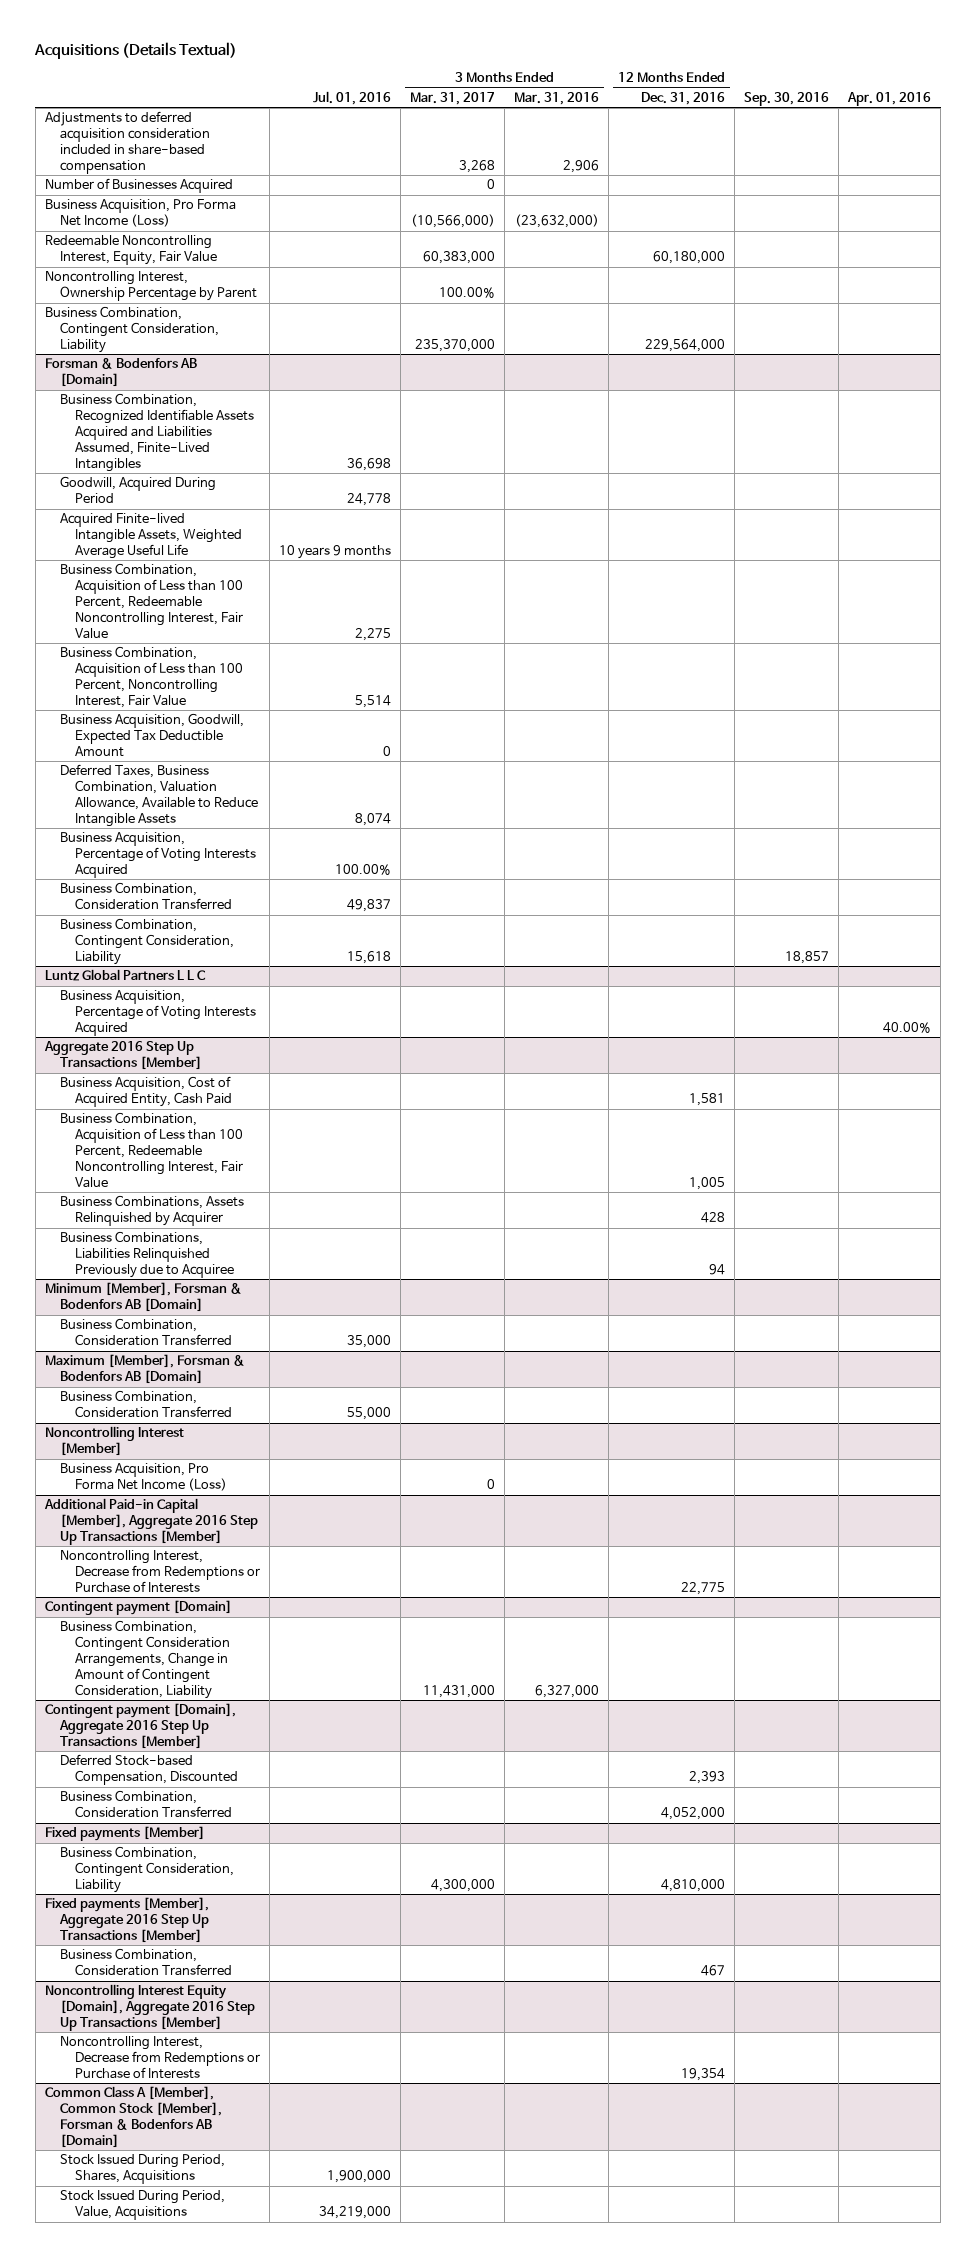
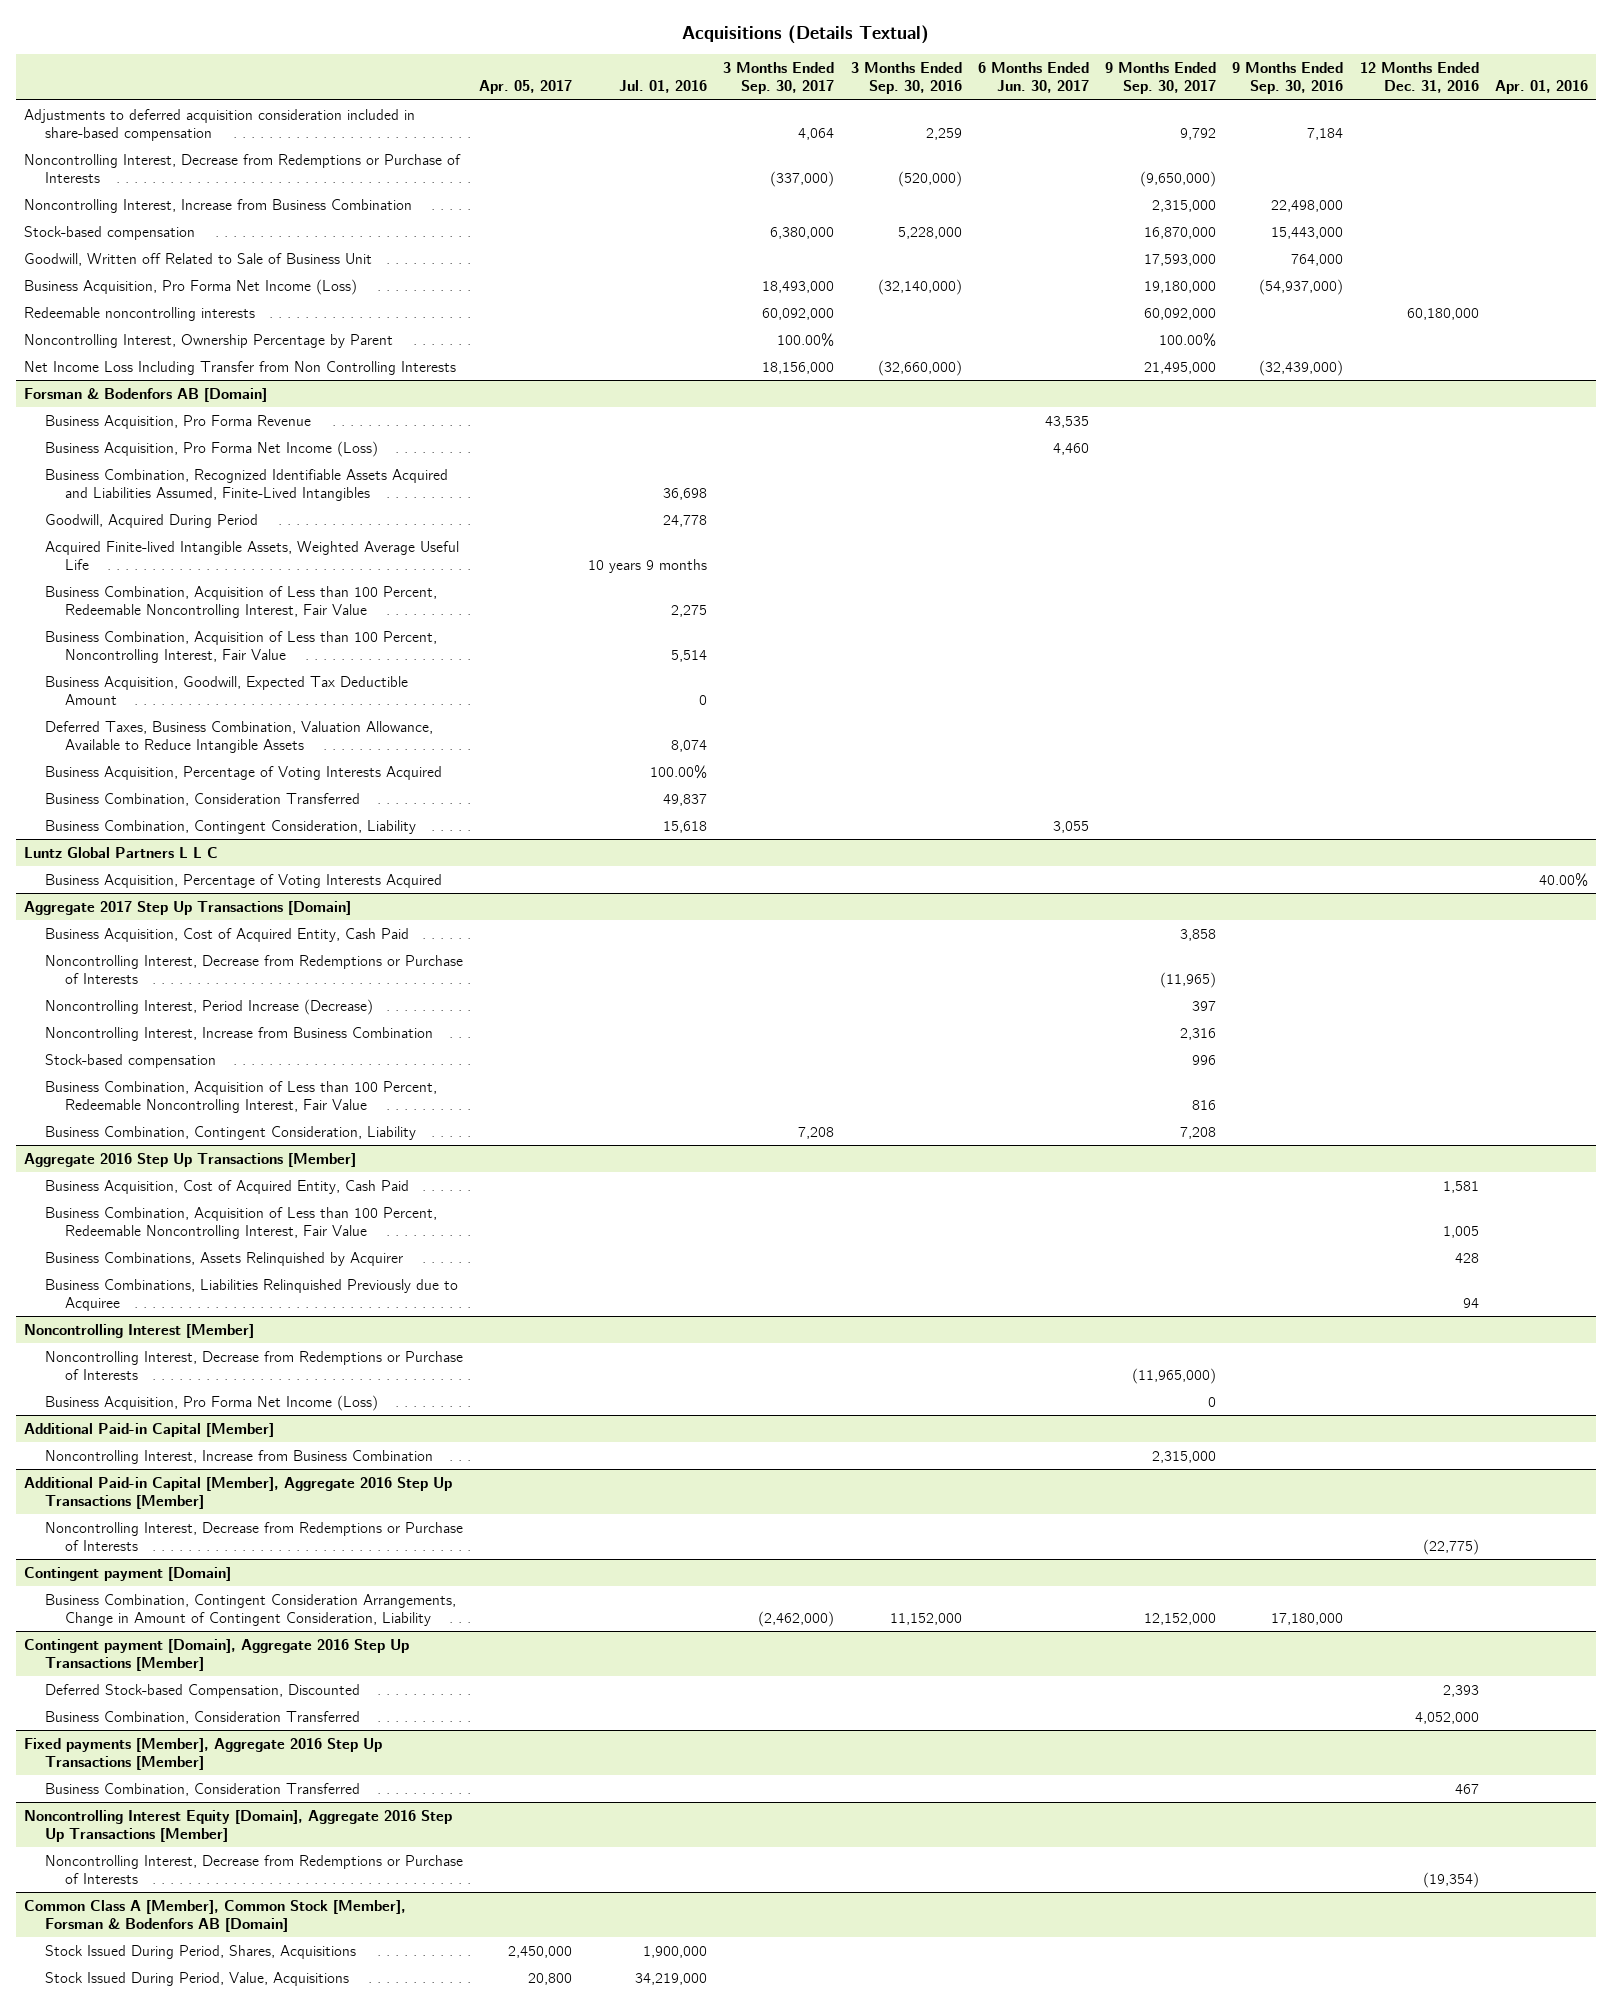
- | Jul. 01, 2016 | 3 Months Ended Mar. 31, 2017 | 3 Months Ended Mar. 31, 2016 | 12 Months Ended Dec. 31, 2016 | Sep. 30, 2016 | Apr. 01, 2016
+ | Apr. 05, 2017 | Jul. 01, 2016 | 3 Months Ended Sep. 30, 2017 | 3 Months Ended Sep. 30, 2016 | 6 Months Ended Jun. 30, 2017 | 9 Months Ended Sep. 30, 2017 | 9 Months Ended Sep. 30, 2016 | 12 Months Ended Dec. 31, 2016 | Apr. 01, 2016
- Number of Businesses Acquired | | 0 | | | |
+ Noncontrolling Interest, Decrease from Redemptions or Purchase of Interests | | | (337,000) | (520,000) | | (9,650,000) | | |
+ Noncontrolling Interest, Increase from Business Combination | | | | | | 2,315,000 | 22,498,000 | |
+ Stock-based compensation | | | 6,380,000 | 5,228,000 | | 16,870,000 | 15,443,000 | |
+ Goodwill, Written off Related to Sale of Business Unit | | | | | | 17,593,000 | 764,000 | |
- Redeemable Noncontrolling Interest, Equity, Fair Value | | 60,383,000 | | 60,180,000 | |
+ Redeemable noncontrolling interests | | | 60,092,000 | | | 60,092,000 | | 60,180,000 |
- Business Combination, Contingent Consideration, Liability | | 235,370,000 | | 229,564,000 | |
+ Net Income Loss Including Transfer from Non Controlling Interests | | | 18,156,000 | (32,660,000) | | 21,495,000 | (32,439,000) | |
@ Forsman & Bodenfors AB [Domain]
+ Business Acquisition, Pro Forma Revenue | | | | | 43,535 | | | |
+ Business Acquisition, Pro Forma Net Income (Loss) | | | | | 4,460 | | | |
+ Aggregate 2017 Step Up Transactions [Domain]
+ Business Acquisition, Cost of Acquired Entity, Cash Paid | | | | | | 3,858 | | |
+ Noncontrolling Interest, Decrease from Redemptions or Purchase of Interests | | | | | | (11,965) | | |
+ Noncontrolling Interest, Period Increase (Decrease) | | | | | | 397 | | |
+ Noncontrolling Interest, Increase from Business Combination | | | | | | 2,316 | | |
+ Stock-based compensation | | | | | | 996 | | |
+ Business Combination, Acquisition of Less than 100 Percent, Redeemable Noncontrolling Interest, Fair Value | | | | | | 816 | | |
+ Business Combination, Contingent Consideration, Liability | | | 7,208 | | | 7,208 | | |
- Minimum [Member], Forsman & Bodenfors AB [Domain]
- Business Combination, Consideration Transferred | 35,000 | | | | |
- Maximum [Member], Forsman & Bodenfors AB [Domain]
- Business Combination, Consideration Transferred | 55,000 | | | | |
@ Noncontrolling Interest [Member]
+ Noncontrolling Interest, Decrease from Redemptions or Purchase of Interests | | | | | | (11,965,000) | | |
+ Additional Paid-in Capital [Member]
+ Noncontrolling Interest, Increase from Business Combination | | | | | | 2,315,000 | | |
@ Additional Paid-in Capital [Member], Aggregate 2016 Step Up Transactions [Member]
- Noncontrolling Interest, Decrease from Redemptions or Purchase of Interests | | | | 22,775 | |
+ Noncontrolling Interest, Decrease from Redemptions or Purchase of Interests | | | | | | | | (22,775) |
- Fixed payments [Member]
- Business Combination, Contingent Consideration, Liability | | 4,300,000 | | 4,810,000 | |
@ Noncontrolling Interest Equity [Domain], Aggregate 2016 Step Up Transactions [Member]
- Noncontrolling Interest, Decrease from Redemptions or Purchase of Interests | | | | 19,354 | |
+ Noncontrolling Interest, Decrease from Redemptions or Purchase of Interests | | | | | | | | (19,354) |

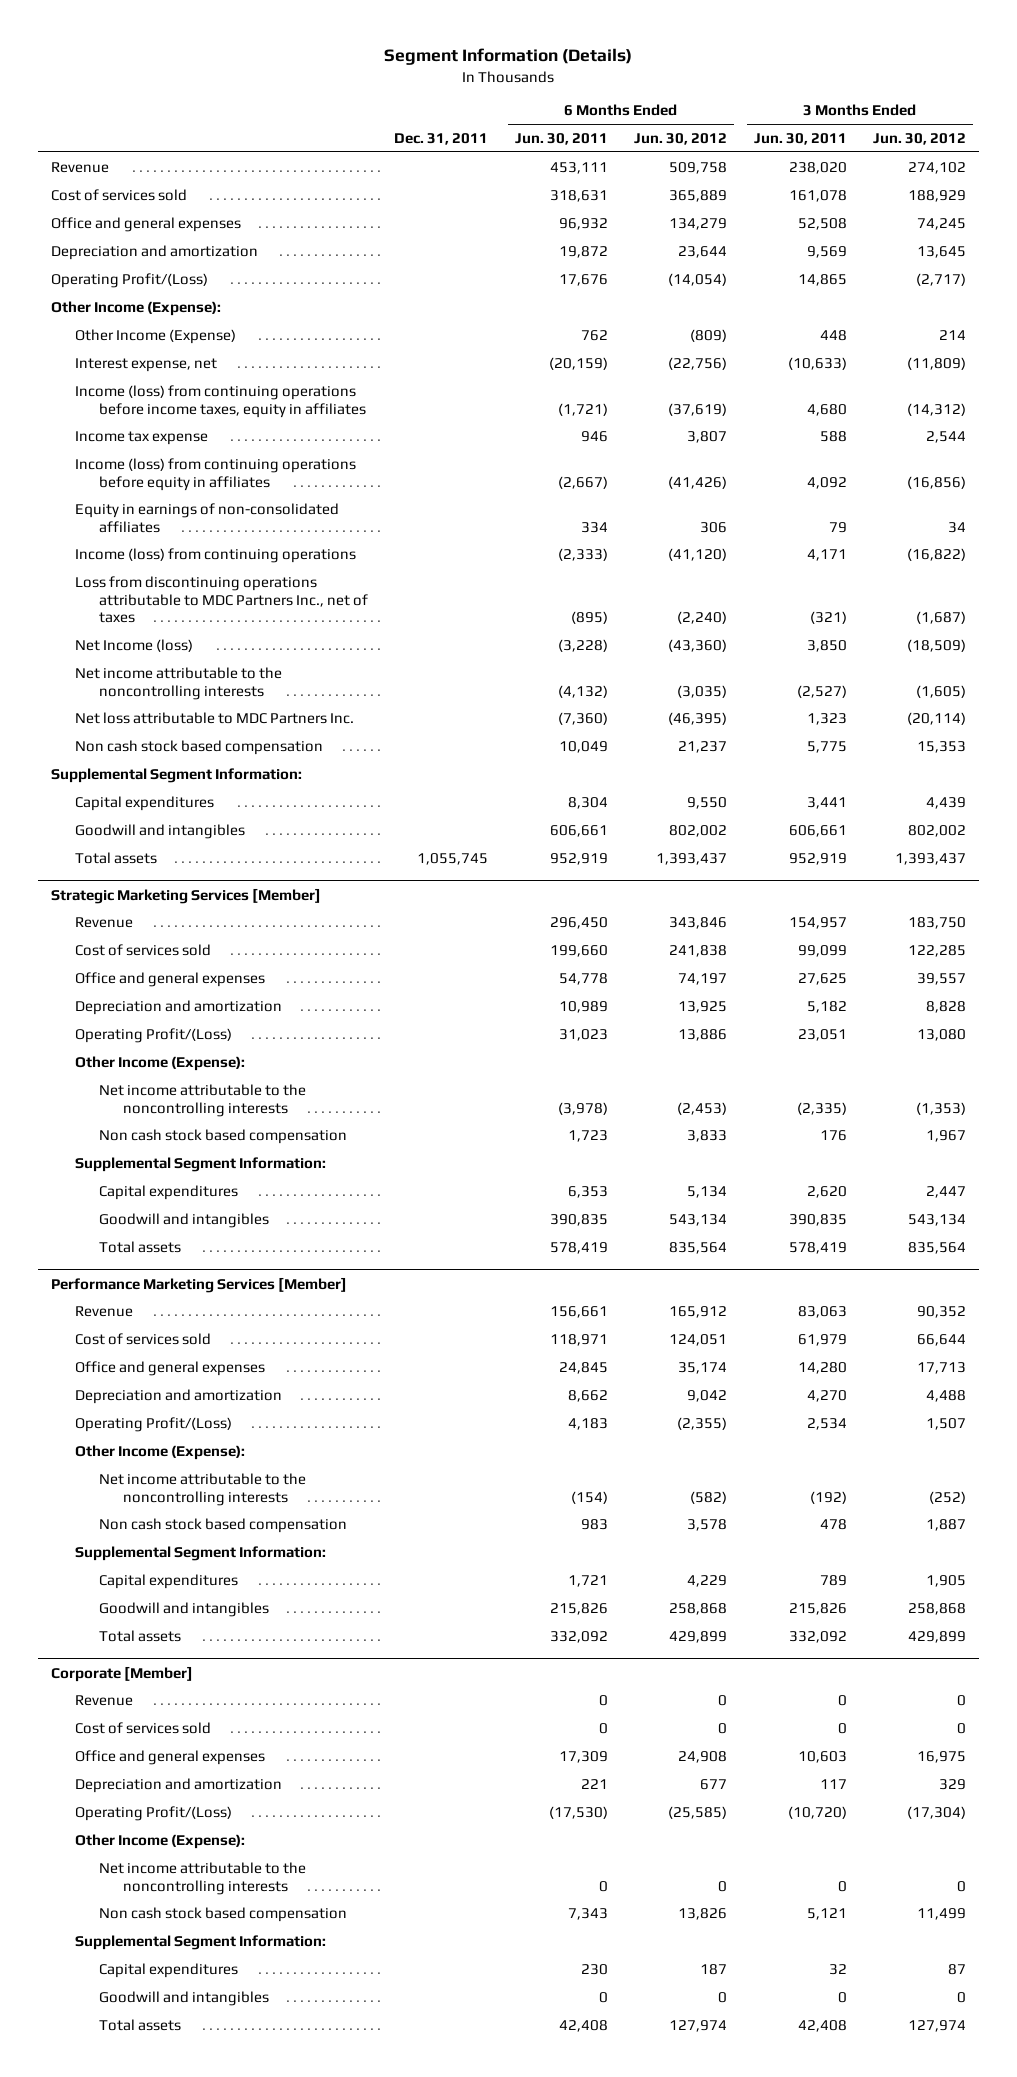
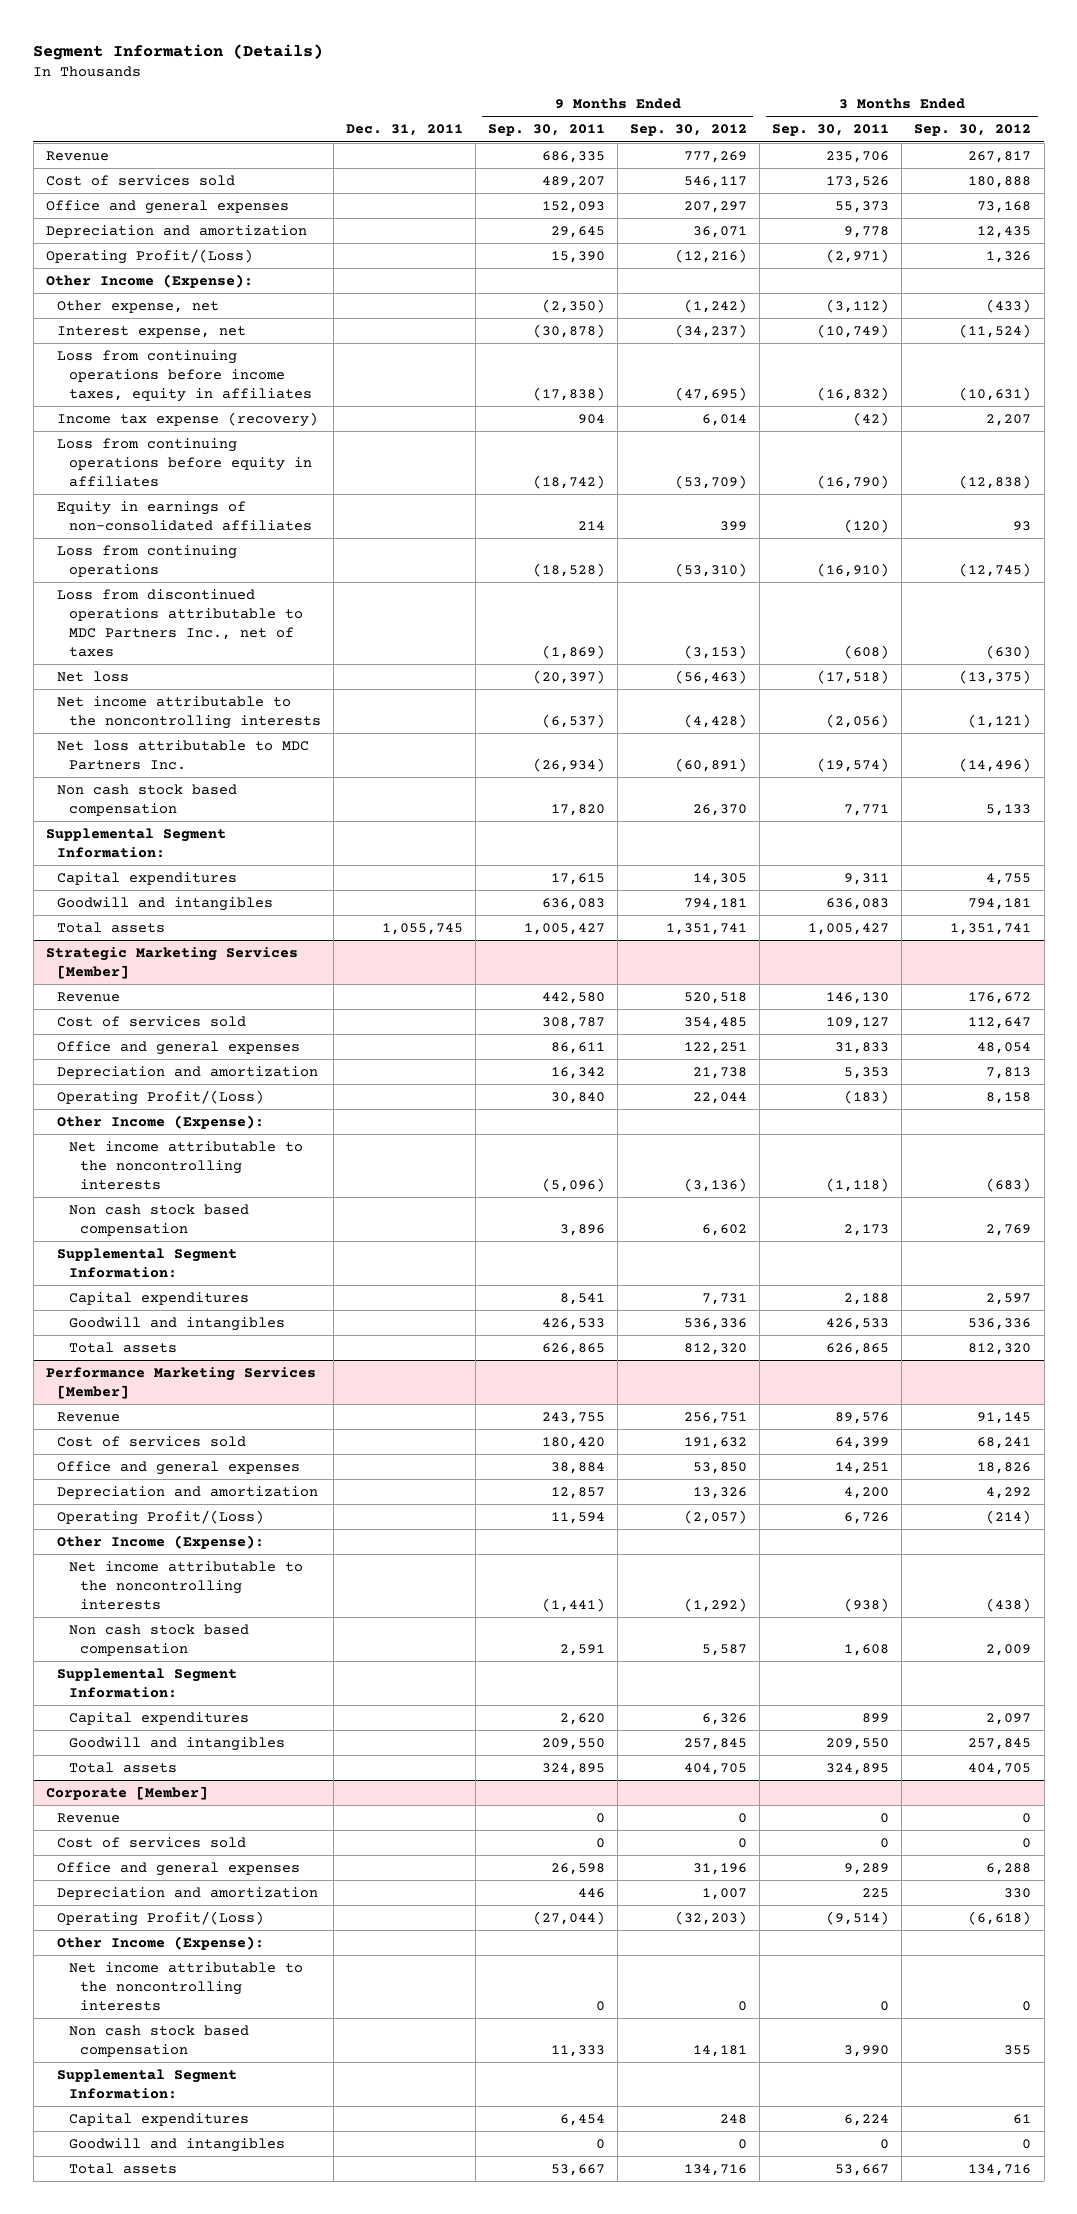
- | Dec. 31, 2011 | 6 Months Ended Jun. 30, 2011 | 6 Months Ended Jun. 30, 2012 | 3 Months Ended Jun. 30, 2011 | 3 Months Ended Jun. 30, 2012
+ | Dec. 31, 2011 | 9 Months Ended Sep. 30, 2011 | 9 Months Ended Sep. 30, 2012 | 3 Months Ended Sep. 30, 2011 | 3 Months Ended Sep. 30, 2012
- Other Income (Expense) | | 762 | (809) | 448 | 214
+ Other expense, net | | (2,350) | (1,242) | (3,112) | (433)
- Income (loss) from continuing operations before income taxes, equity in affiliates | | (1,721) | (37,619) | 4,680 | (14,312)
- Income tax expense | | 946 | 3,807 | 588 | 2,544
- Income (loss) from continuing operations before equity in affiliates | | (2,667) | (41,426) | 4,092 | (16,856)
+ Loss from continuing operations before income taxes, equity in affiliates | | (17,838) | (47,695) | (16,832) | (10,631)
+ Income tax expense (recovery) | | 904 | 6,014 | (42) | 2,207
+ Loss from continuing operations before equity in affiliates | | (18,742) | (53,709) | (16,790) | (12,838)
- Income (loss) from continuing operations | | (2,333) | (41,120) | 4,171 | (16,822)
- Loss from discontinuing operations attributable to MDC Partners Inc., net of taxes | | (895) | (2,240) | (321) | (1,687)
- Net Income (loss) | | (3,228) | (43,360) | 3,850 | (18,509)
+ Loss from continuing operations | | (18,528) | (53,310) | (16,910) | (12,745)
+ Loss from discontinued operations attributable to MDC Partners Inc., net of taxes | | (1,869) | (3,153) | (608) | (630)
+ Net loss | | (20,397) | (56,463) | (17,518) | (13,375)

